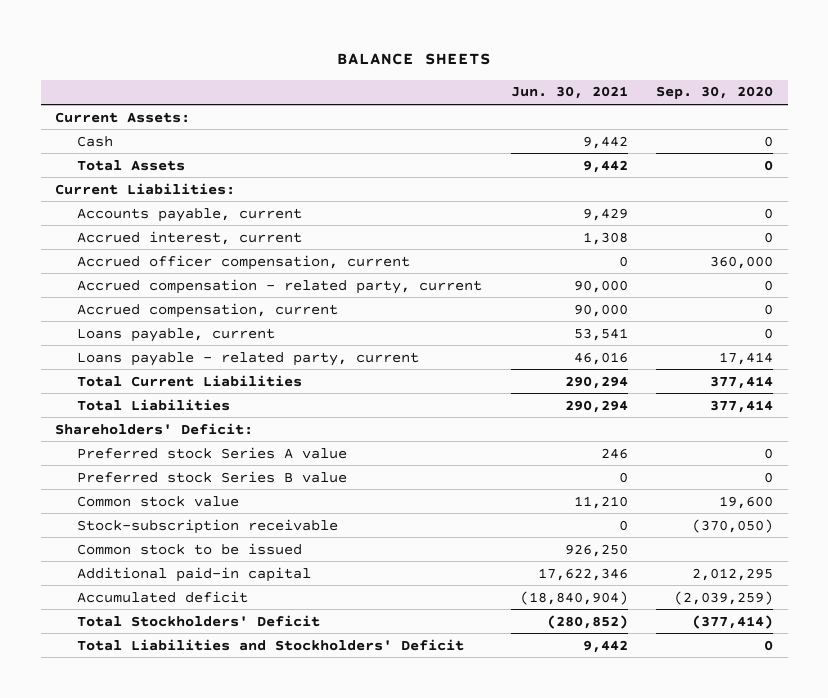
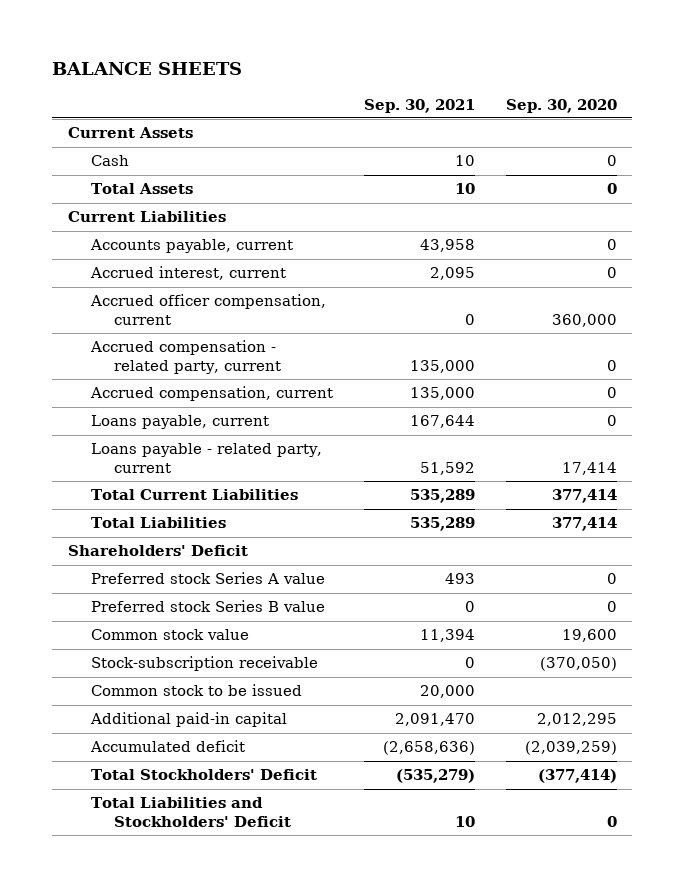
- | Jun. 30, 2021 | Sep. 30, 2020
+ | Sep. 30, 2021 | Sep. 30, 2020
- Current Assets:
+ Current Assets
- Current Liabilities:
+ Current Liabilities
- Shareholders' Deficit:
+ Shareholders' Deficit

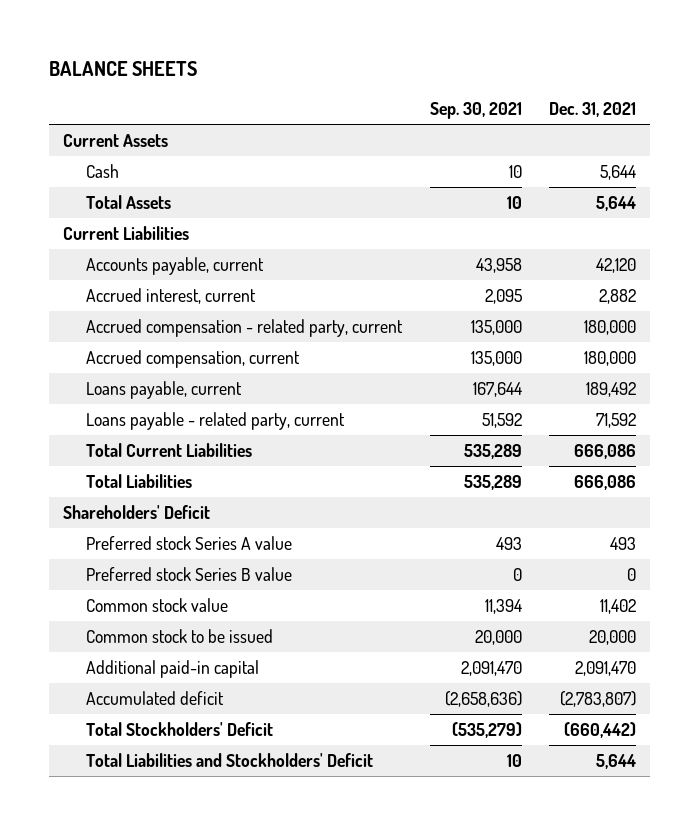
- | Sep. 30, 2021 | Sep. 30, 2020
+ | Sep. 30, 2021 | Dec. 31, 2021
- Accrued officer compensation, current | 0 | 360,000
- Stock-subscription receivable | 0 | (370,050)

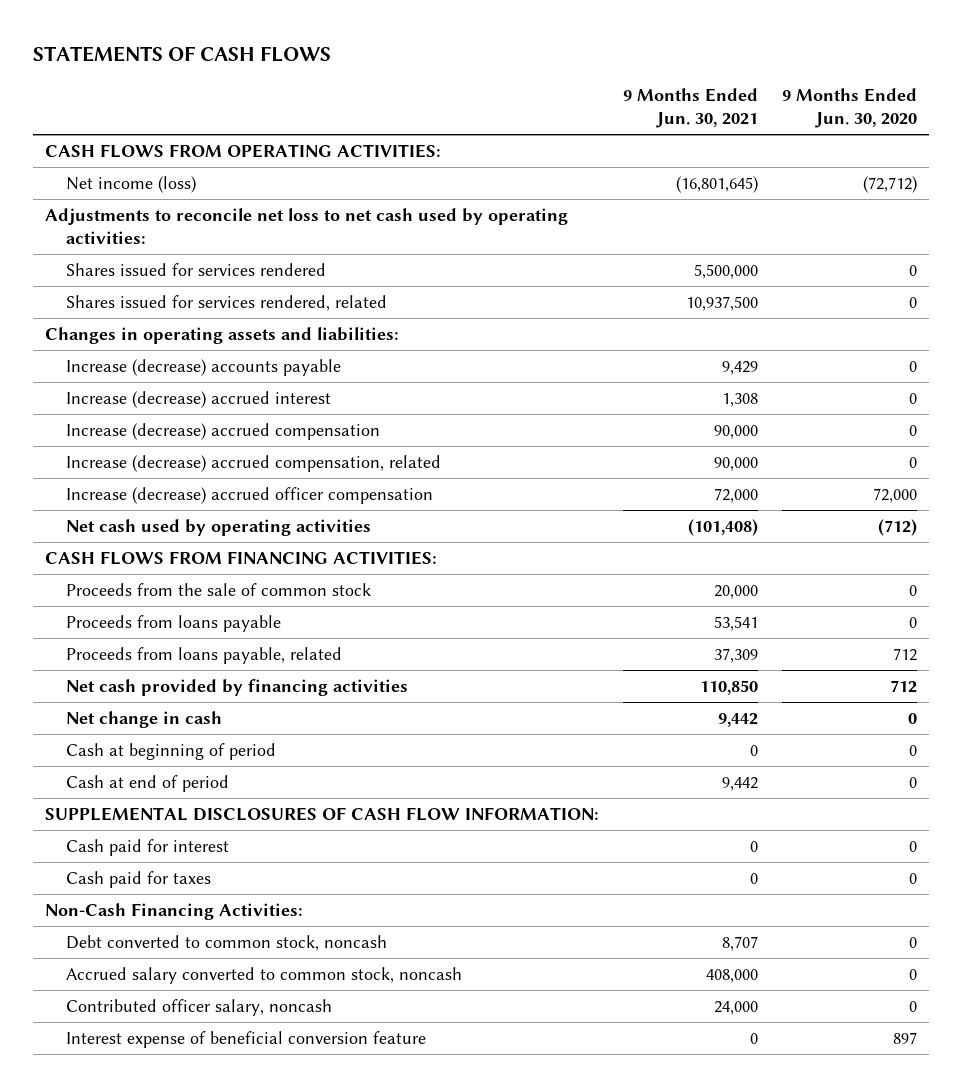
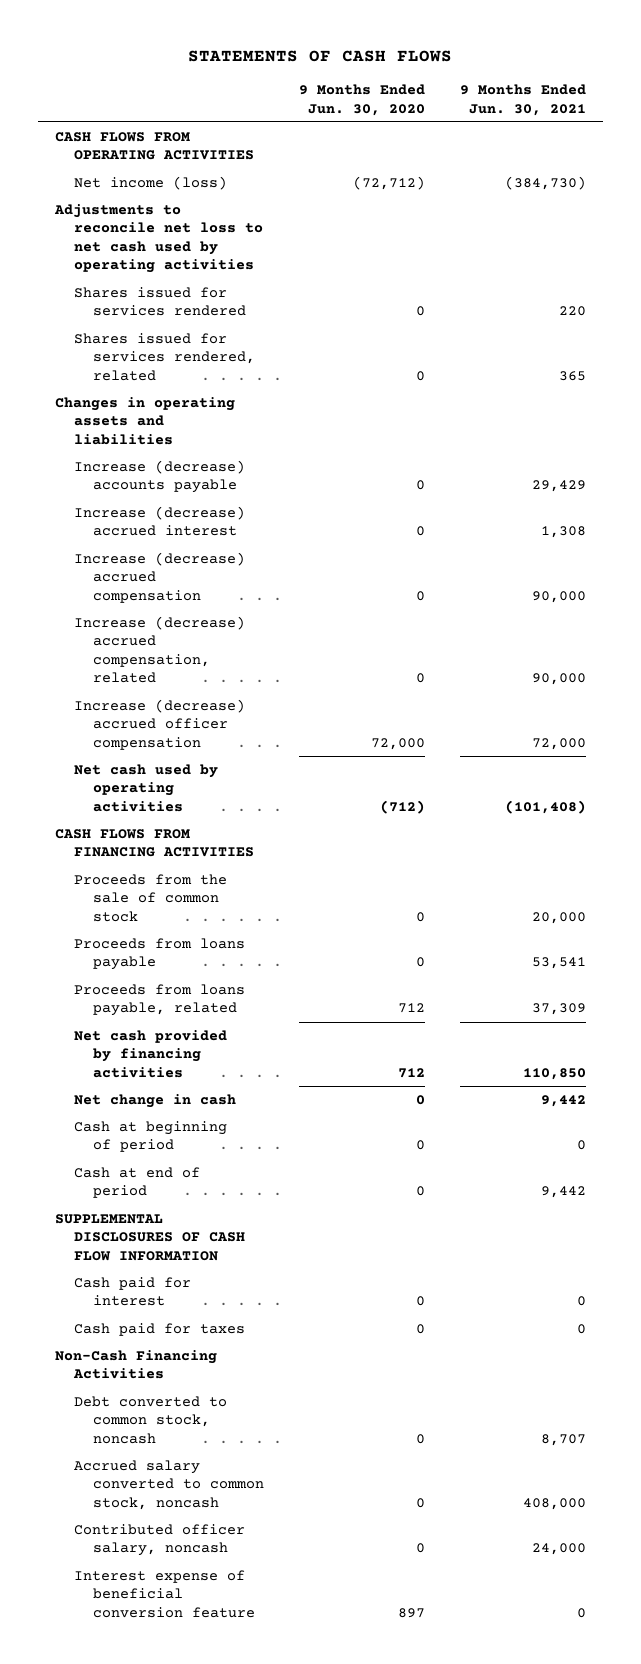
- | 9 Months Ended Jun. 30, 2021 | 9 Months Ended Jun. 30, 2020
+ | 9 Months Ended Jun. 30, 2020 | 9 Months Ended Jun. 30, 2021
- CASH FLOWS FROM OPERATING ACTIVITIES:
- Net income (loss) | (16,801,645) | (72,712)
- Adjustments to reconcile net loss to net cash used by operating activities:
- Shares issued for services rendered | 5,500,000 | 0
- Shares issued for services rendered, related | 10,937,500 | 0
- Changes in operating assets and liabilities:
- Increase (decrease) accounts payable | 9,429 | 0
+ CASH FLOWS FROM OPERATING ACTIVITIES
+ Net income (loss) | (72,712) | (384,730)
+ Adjustments to reconcile net loss to net cash used by operating activities
+ Shares issued for services rendered | 0 | 220
+ Shares issued for services rendered, related | 0 | 365
+ Changes in operating assets and liabilities
+ Increase (decrease) accounts payable | 0 | 29,429
- CASH FLOWS FROM FINANCING ACTIVITIES:
+ CASH FLOWS FROM FINANCING ACTIVITIES
- SUPPLEMENTAL DISCLOSURES OF CASH FLOW INFORMATION:
+ SUPPLEMENTAL DISCLOSURES OF CASH FLOW INFORMATION
- Non-Cash Financing Activities:
+ Non-Cash Financing Activities

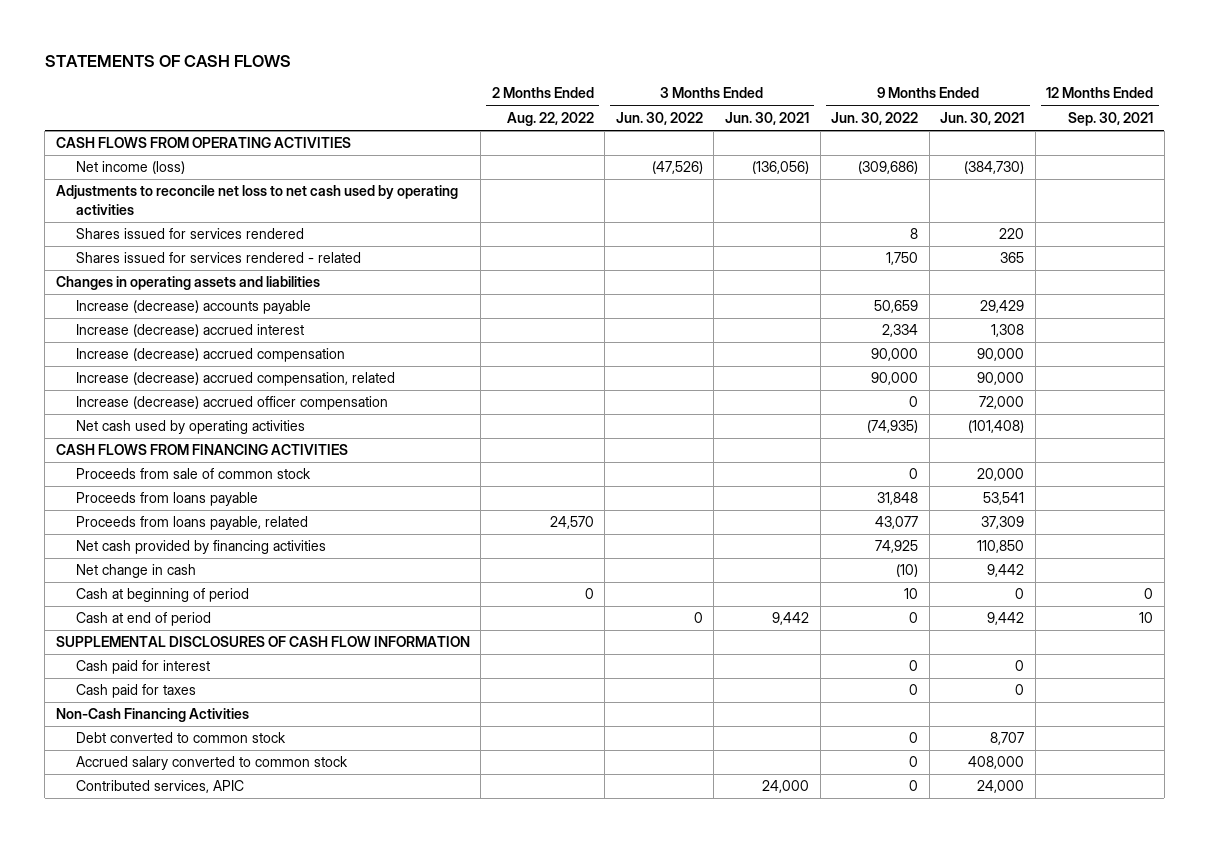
- | 9 Months Ended Jun. 30, 2020 | 9 Months Ended Jun. 30, 2021
+ | 2 Months Ended Aug. 22, 2022 | 3 Months Ended Jun. 30, 2022 | 3 Months Ended Jun. 30, 2021 | 9 Months Ended Jun. 30, 2022 | 9 Months Ended Jun. 30, 2021 | 12 Months Ended Sep. 30, 2021
- Shares issued for services rendered, related | 0 | 365
+ Shares issued for services rendered - related | | | | 1,750 | 365 |
- Proceeds from the sale of common stock | 0 | 20,000
+ Proceeds from sale of common stock | | | | 0 | 20,000 |
- Debt converted to common stock, noncash | 0 | 8,707
- Accrued salary converted to common stock, noncash | 0 | 408,000
- Contributed officer salary, noncash | 0 | 24,000
- Interest expense of beneficial conversion feature | 897 | 0
+ Debt converted to common stock | | | | 0 | 8,707 |
+ Accrued salary converted to common stock | | | | 0 | 408,000 |
+ Contributed services, APIC | | | 24,000 | 0 | 24,000 |

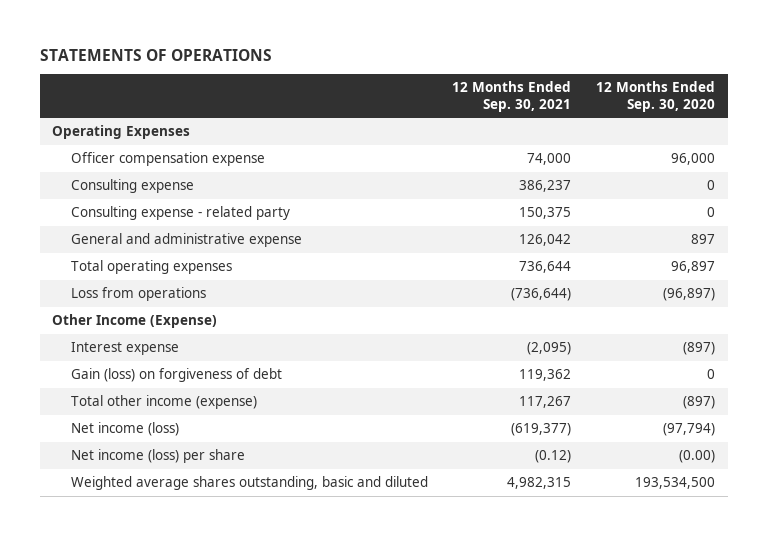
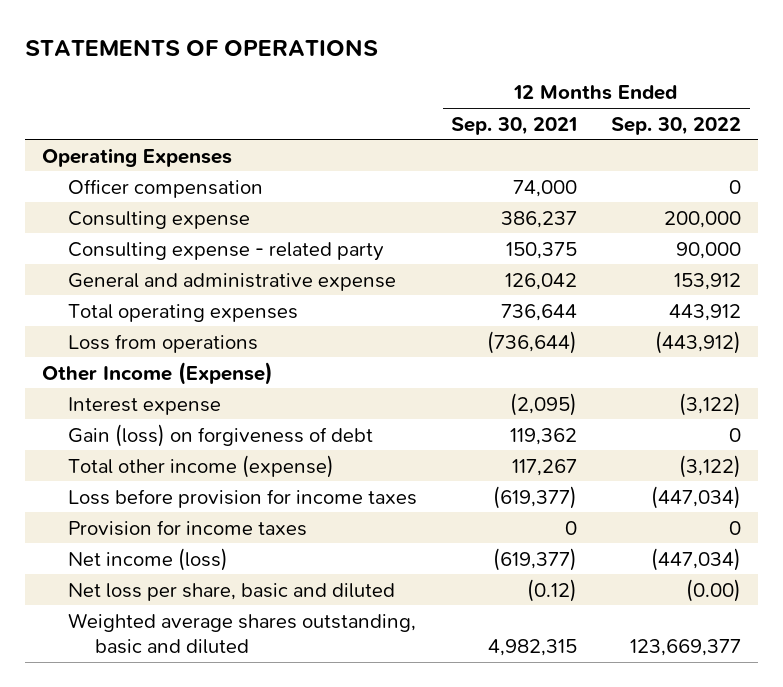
- | 12 Months Ended Sep. 30, 2021 | 12 Months Ended Sep. 30, 2020
+ | 12 Months Ended Sep. 30, 2021 | 12 Months Ended Sep. 30, 2022
- Officer compensation expense | 74,000 | 96,000
+ Officer compensation | 74,000 | 0
+ Loss before provision for income taxes | (619,377) | (447,034)
+ Provision for income taxes | 0 | 0
- Net income (loss) per share | (0.12) | (0.00)
+ Net loss per share, basic and diluted | (0.12) | (0.00)

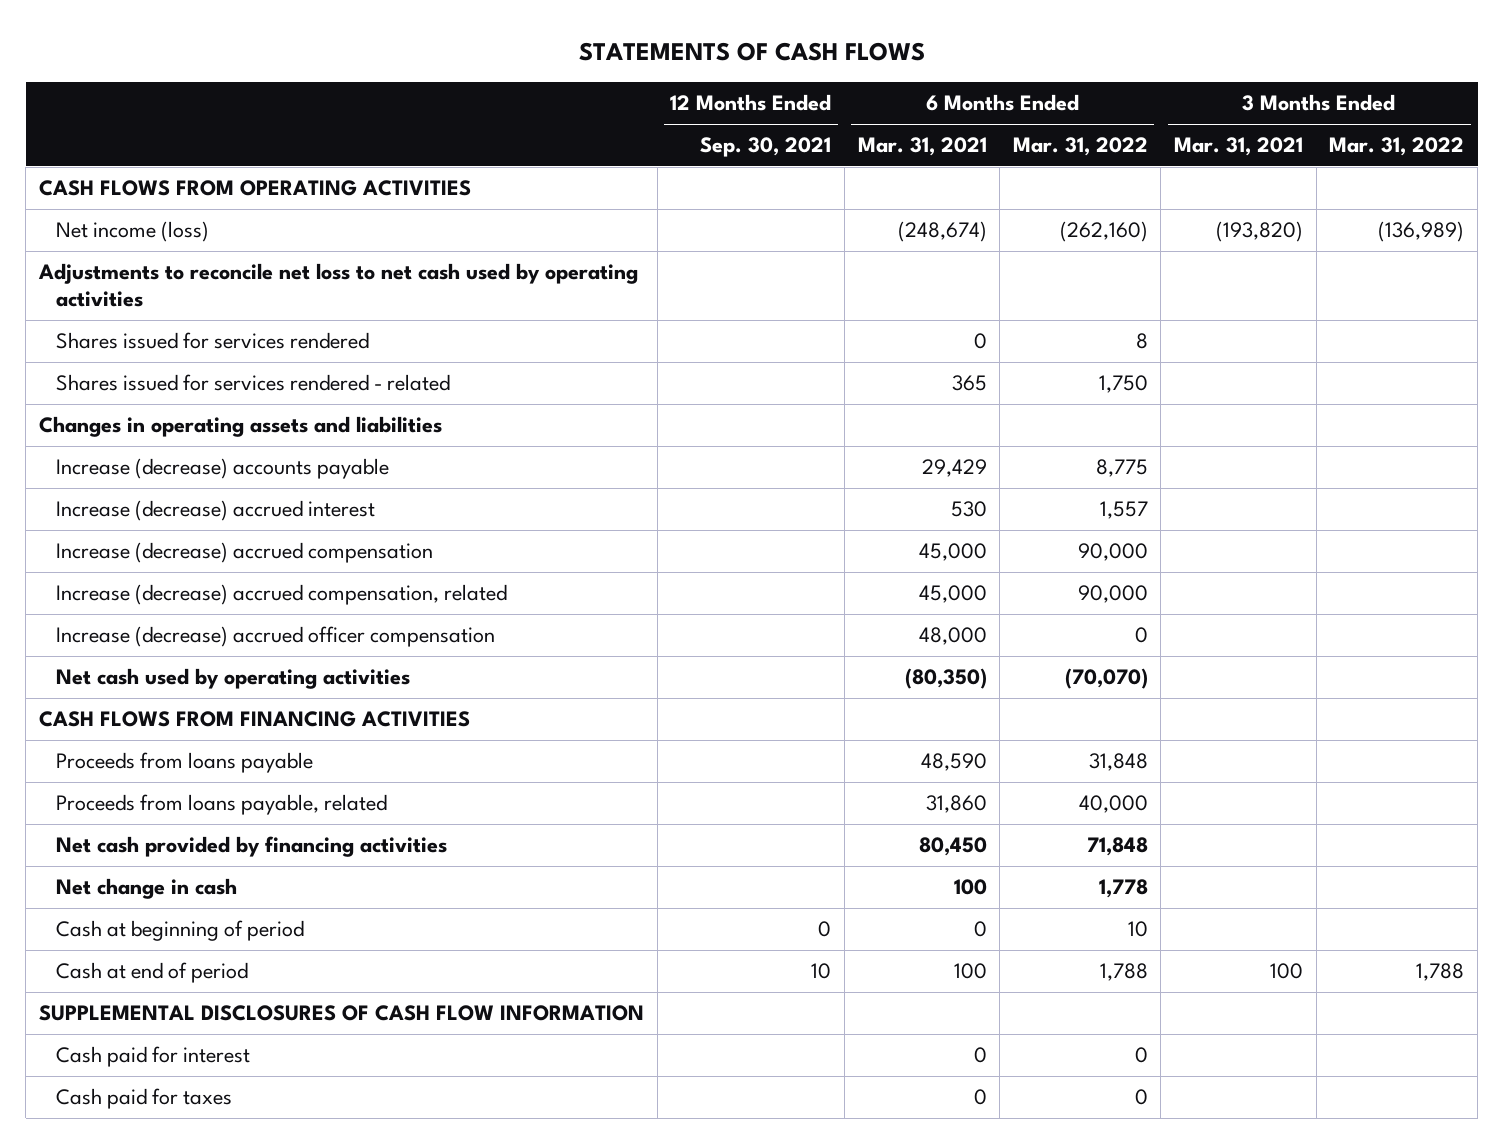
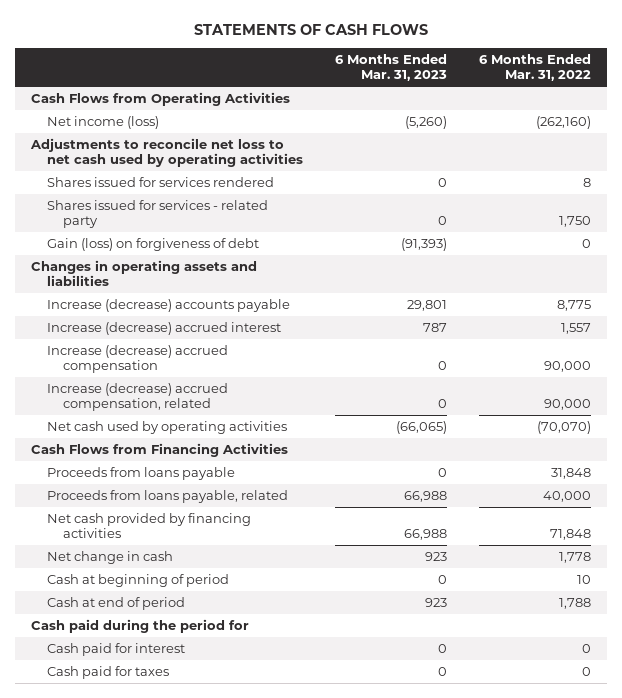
- | 12 Months Ended Sep. 30, 2021 | 6 Months Ended Mar. 31, 2021 | 6 Months Ended Mar. 31, 2022 | 3 Months Ended Mar. 31, 2021 | 3 Months Ended Mar. 31, 2022
+ | 6 Months Ended Mar. 31, 2023 | 6 Months Ended Mar. 31, 2022
- CASH FLOWS FROM OPERATING ACTIVITIES
+ Cash Flows from Operating Activities
- Shares issued for services rendered - related | | 365 | 1,750 | |
+ Shares issued for services - related party | 0 | 1,750
+ Gain (loss) on forgiveness of debt | (91,393) | 0
- Increase (decrease) accrued officer compensation | | 48,000 | 0 | |
- CASH FLOWS FROM FINANCING ACTIVITIES
+ Cash Flows from Financing Activities
- SUPPLEMENTAL DISCLOSURES OF CASH FLOW INFORMATION
+ Cash paid during the period for

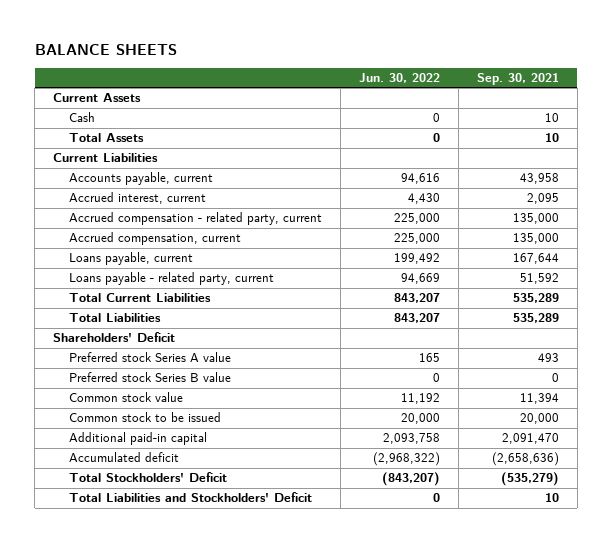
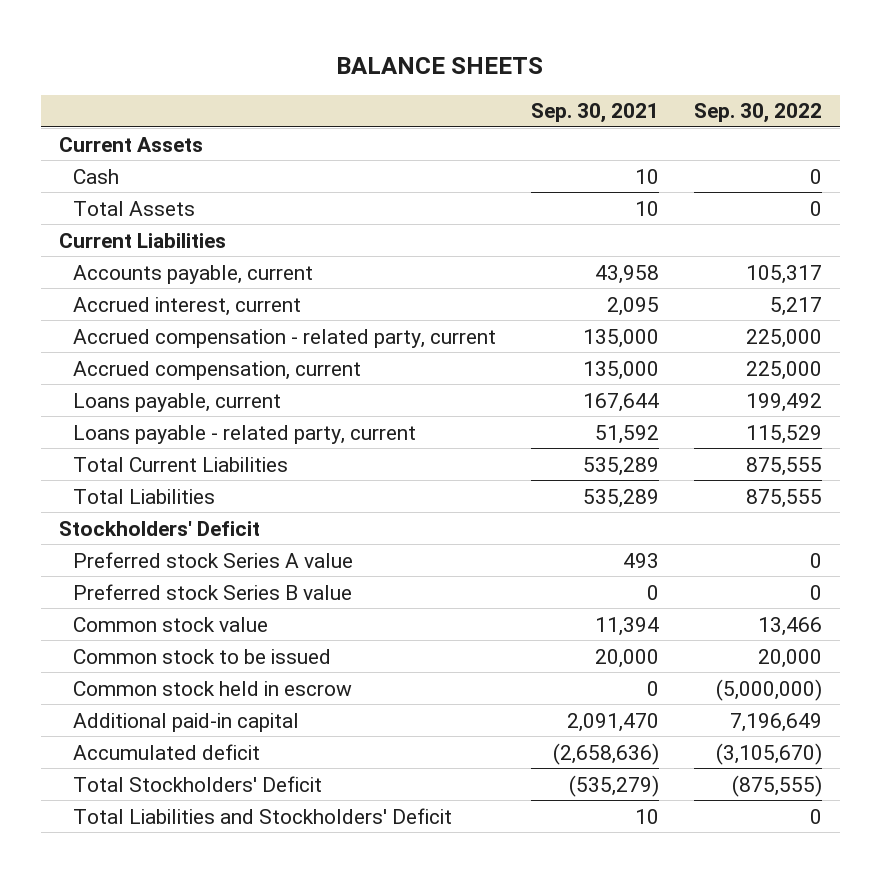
- | Jun. 30, 2022 | Sep. 30, 2021
+ | Sep. 30, 2021 | Sep. 30, 2022
- Shareholders' Deficit
+ Stockholders' Deficit
+ Common stock held in escrow | 0 | (5,000,000)

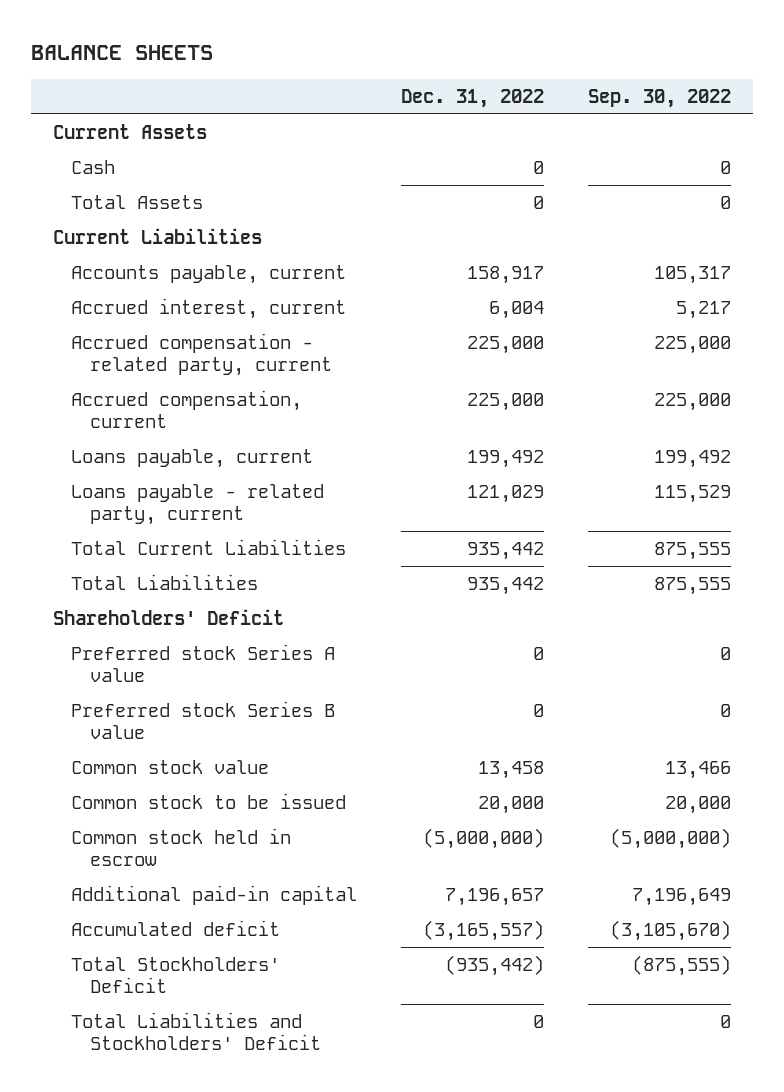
- | Sep. 30, 2021 | Sep. 30, 2022
+ | Dec. 31, 2022 | Sep. 30, 2022
- Stockholders' Deficit
+ Shareholders' Deficit

